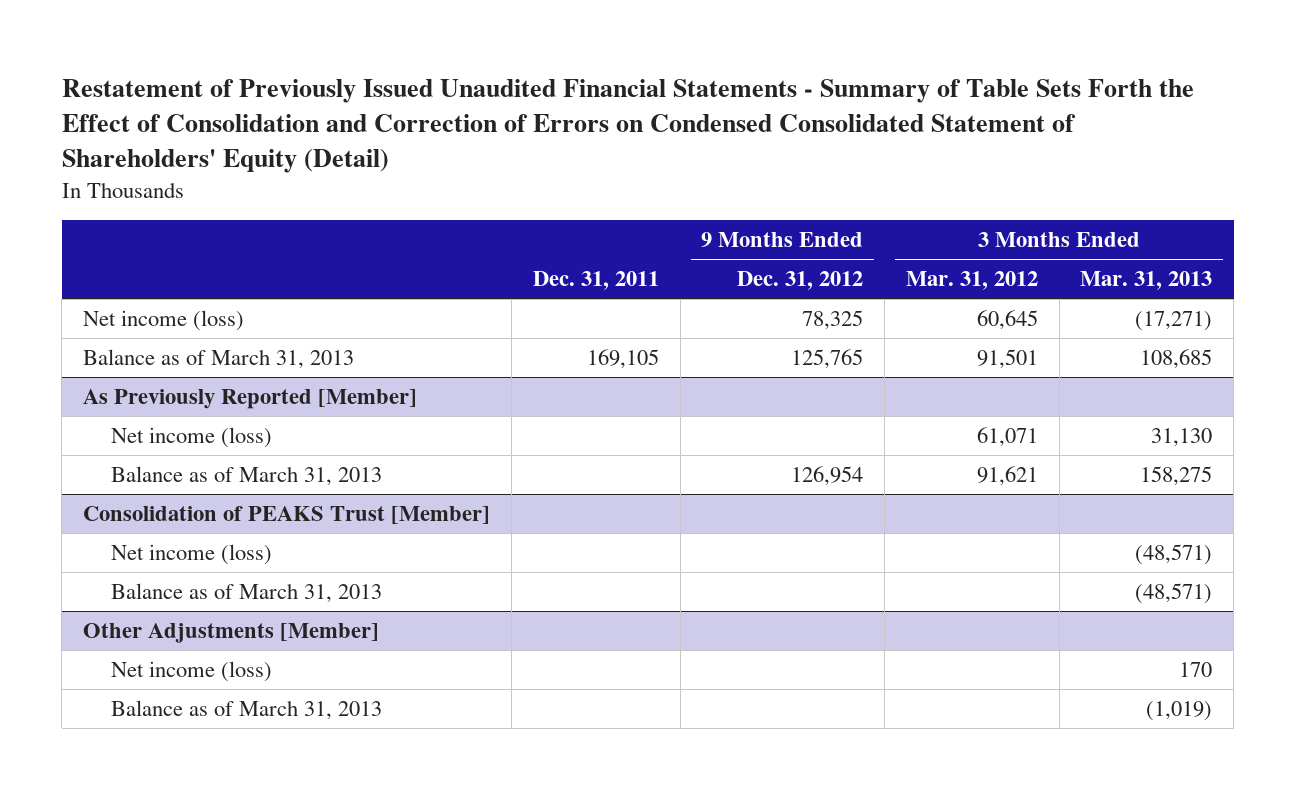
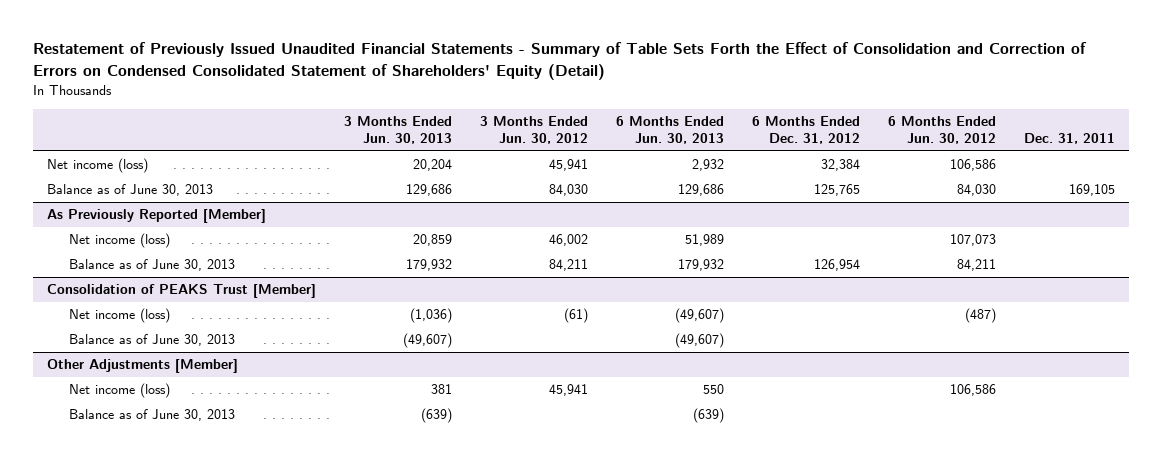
- | Dec. 31, 2011 | 9 Months Ended Dec. 31, 2012 | 3 Months Ended Mar. 31, 2012 | 3 Months Ended Mar. 31, 2013
+ | 3 Months Ended Jun. 30, 2013 | 3 Months Ended Jun. 30, 2012 | 6 Months Ended Jun. 30, 2013 | 6 Months Ended Dec. 31, 2012 | 6 Months Ended Jun. 30, 2012 | Dec. 31, 2011
- Balance as of March 31, 2013 | 169,105 | 125,765 | 91,501 | 108,685
+ Balance as of June 30, 2013 | 129,686 | 84,030 | 129,686 | 125,765 | 84,030 | 169,105
@ As Previously Reported [Member]
- Balance as of March 31, 2013 | | 126,954 | 91,621 | 158,275
+ Balance as of June 30, 2013 | 179,932 | 84,211 | 179,932 | 126,954 | 84,211 |
@ Consolidation of PEAKS Trust [Member]
- Balance as of March 31, 2013 | | | | (48,571)
+ Balance as of June 30, 2013 | (49,607) | | (49,607) | | |
@ Other Adjustments [Member]
- Balance as of March 31, 2013 | | | | (1,019)
+ Balance as of June 30, 2013 | (639) | | (639) | | |

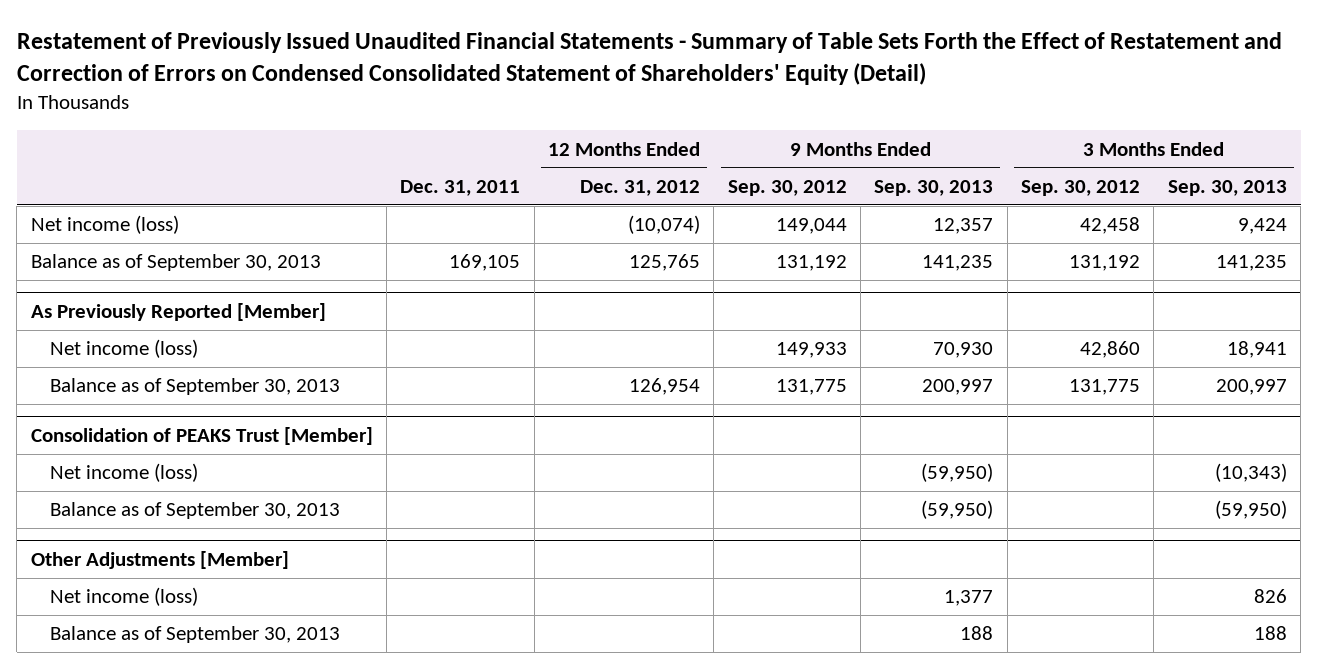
- Restatement of Previously Issued Unaudited Financial Statements - Summary of Table Sets Forth the Effect of Consolidation and Correction of Errors on Condensed Consolidated Statement of Shareholders' Equity (Detail)
+ Restatement of Previously Issued Unaudited Financial Statements - Summary of Table Sets Forth the Effect of Restatement and Correction of Errors on Condensed Consolidated Statement of Shareholders' Equity (Detail)
- | 3 Months Ended Jun. 30, 2013 | 3 Months Ended Jun. 30, 2012 | 6 Months Ended Jun. 30, 2013 | 6 Months Ended Dec. 31, 2012 | 6 Months Ended Jun. 30, 2012 | Dec. 31, 2011
+ | Dec. 31, 2011 | 12 Months Ended Dec. 31, 2012 | 9 Months Ended Sep. 30, 2012 | 9 Months Ended Sep. 30, 2013 | 3 Months Ended Sep. 30, 2012 | 3 Months Ended Sep. 30, 2013
- Balance as of June 30, 2013 | 129,686 | 84,030 | 129,686 | 125,765 | 84,030 | 169,105
+ Balance as of September 30, 2013 | 169,105 | 125,765 | 131,192 | 141,235 | 131,192 | 141,235
@ As Previously Reported [Member]
- Balance as of June 30, 2013 | 179,932 | 84,211 | 179,932 | 126,954 | 84,211 |
+ Balance as of September 30, 2013 | | 126,954 | 131,775 | 200,997 | 131,775 | 200,997
@ Consolidation of PEAKS Trust [Member]
- Balance as of June 30, 2013 | (49,607) | | (49,607) | | |
+ Balance as of September 30, 2013 | | | | (59,950) | | (59,950)
@ Other Adjustments [Member]
- Balance as of June 30, 2013 | (639) | | (639) | | |
+ Balance as of September 30, 2013 | | | | 188 | | 188

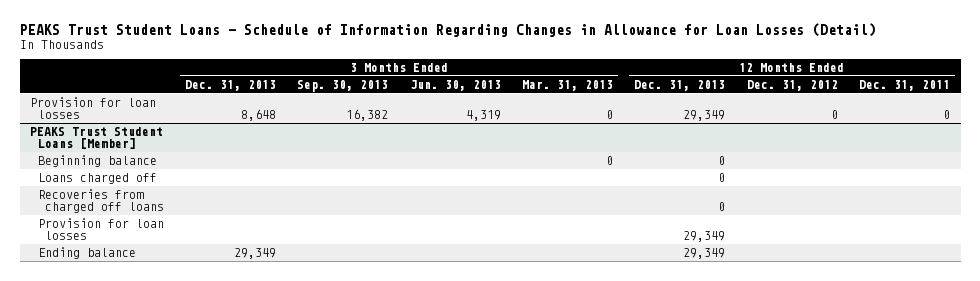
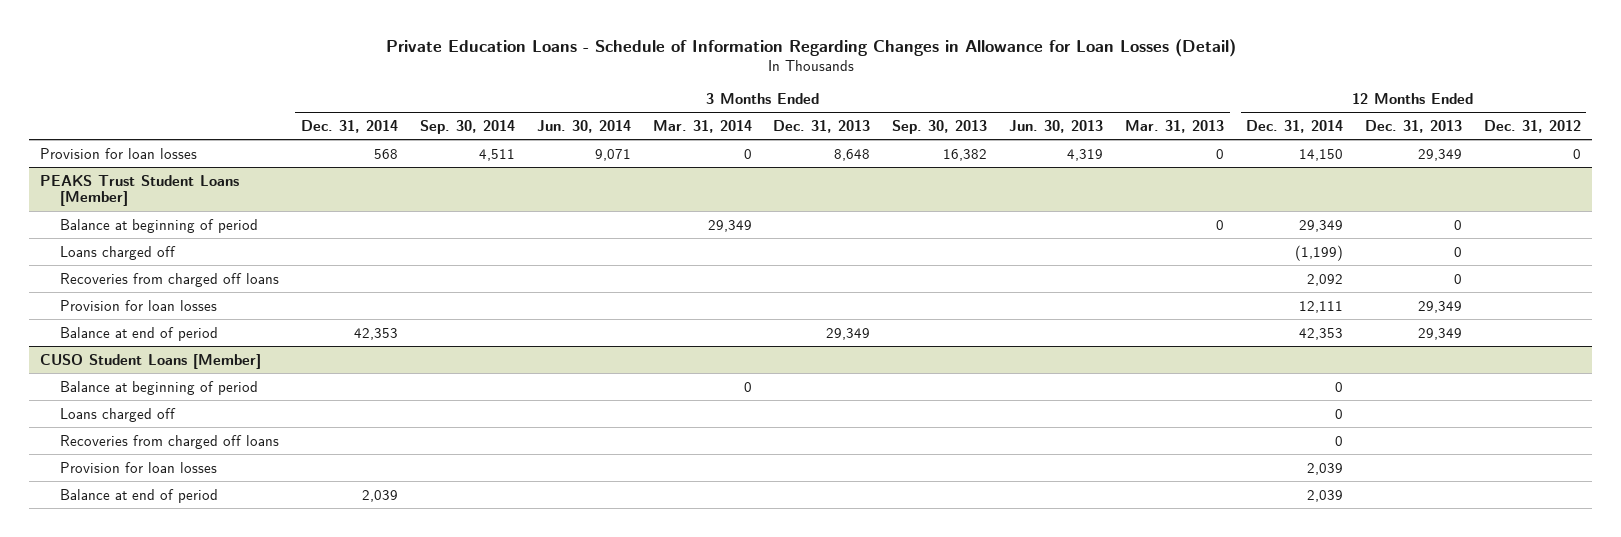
- PEAKS Trust Student Loans - Schedule of Information Regarding Changes in Allowance for Loan Losses (Detail)
+ Private Education Loans - Schedule of Information Regarding Changes in Allowance for Loan Losses (Detail)
- | 3 Months Ended Dec. 31, 2013 | 3 Months Ended Sep. 30, 2013 | 3 Months Ended Jun. 30, 2013 | 3 Months Ended Mar. 31, 2013 | 12 Months Ended Dec. 31, 2013 | 12 Months Ended Dec. 31, 2012 | 12 Months Ended Dec. 31, 2011
+ | 3 Months Ended Dec. 31, 2014 | 3 Months Ended Sep. 30, 2014 | 3 Months Ended Jun. 30, 2014 | 3 Months Ended Mar. 31, 2014 | 3 Months Ended Dec. 31, 2013 | 3 Months Ended Sep. 30, 2013 | 3 Months Ended Jun. 30, 2013 | 3 Months Ended Mar. 31, 2013 | 12 Months Ended Dec. 31, 2014 | 12 Months Ended Dec. 31, 2013 | 12 Months Ended Dec. 31, 2012
@ PEAKS Trust Student Loans [Member]
- Beginning balance | | | | 0 | 0 | |
+ Balance at beginning of period | | | | 29,349 | | | | 0 | 29,349 | 0 |
- Ending balance | 29,349 | | | | 29,349 | |
+ Balance at end of period | 42,353 | | | | 29,349 | | | | 42,353 | 29,349 |
+ CUSO Student Loans [Member]
+ Balance at beginning of period | | | | 0 | | | | | 0 | |
+ Loans charged off | | | | | | | | | 0 | |
+ Recoveries from charged off loans | | | | | | | | | 0 | |
+ Provision for loan losses | | | | | | | | | 2,039 | |
+ Balance at end of period | 2,039 | | | | | | | | 2,039 | |

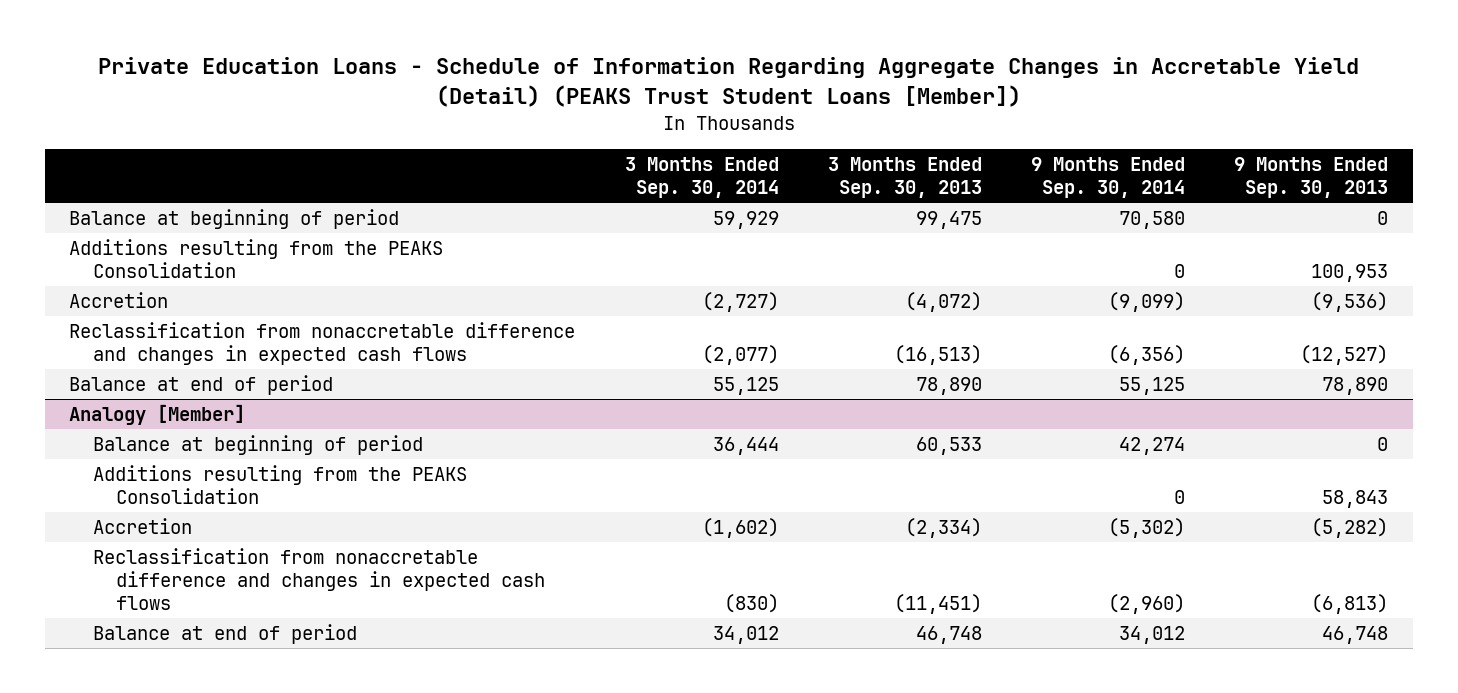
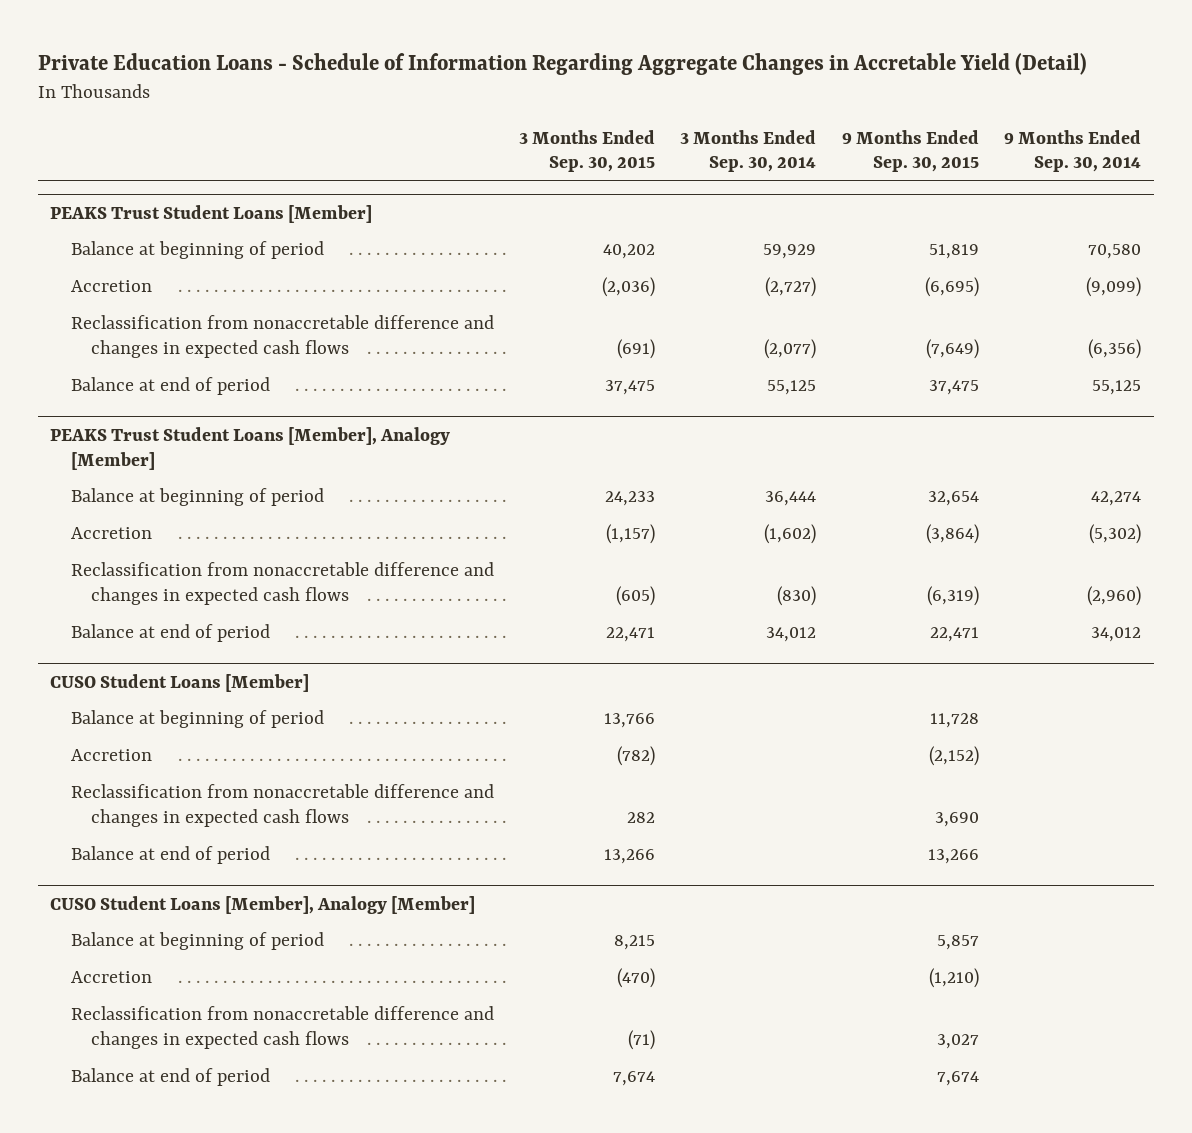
- Private Education Loans - Schedule of Information Regarding Aggregate Changes in Accretable Yield (Detail) (PEAKS Trust Student Loans [Member])
+ Private Education Loans - Schedule of Information Regarding Aggregate Changes in Accretable Yield (Detail)
- | 3 Months Ended Sep. 30, 2014 | 3 Months Ended Sep. 30, 2013 | 9 Months Ended Sep. 30, 2014 | 9 Months Ended Sep. 30, 2013
+ | 3 Months Ended Sep. 30, 2015 | 3 Months Ended Sep. 30, 2014 | 9 Months Ended Sep. 30, 2015 | 9 Months Ended Sep. 30, 2014
+ PEAKS Trust Student Loans [Member]
- Additions resulting from the PEAKS Consolidation | | | 0 | 100,953
- Analogy [Member]
+ PEAKS Trust Student Loans [Member], Analogy [Member]
- Additions resulting from the PEAKS Consolidation | | | 0 | 58,843
+ CUSO Student Loans [Member]
+ Balance at beginning of period | 13,766 | | 11,728 |
+ Accretion | (782) | | (2,152) |
+ Reclassification from nonaccretable difference and changes in expected cash flows | 282 | | 3,690 |
+ Balance at end of period | 13,266 | | 13,266 |
+ CUSO Student Loans [Member], Analogy [Member]
+ Balance at beginning of period | 8,215 | | 5,857 |
+ Accretion | (470) | | (1,210) |
+ Reclassification from nonaccretable difference and changes in expected cash flows | (71) | | 3,027 |
+ Balance at end of period | 7,674 | | 7,674 |

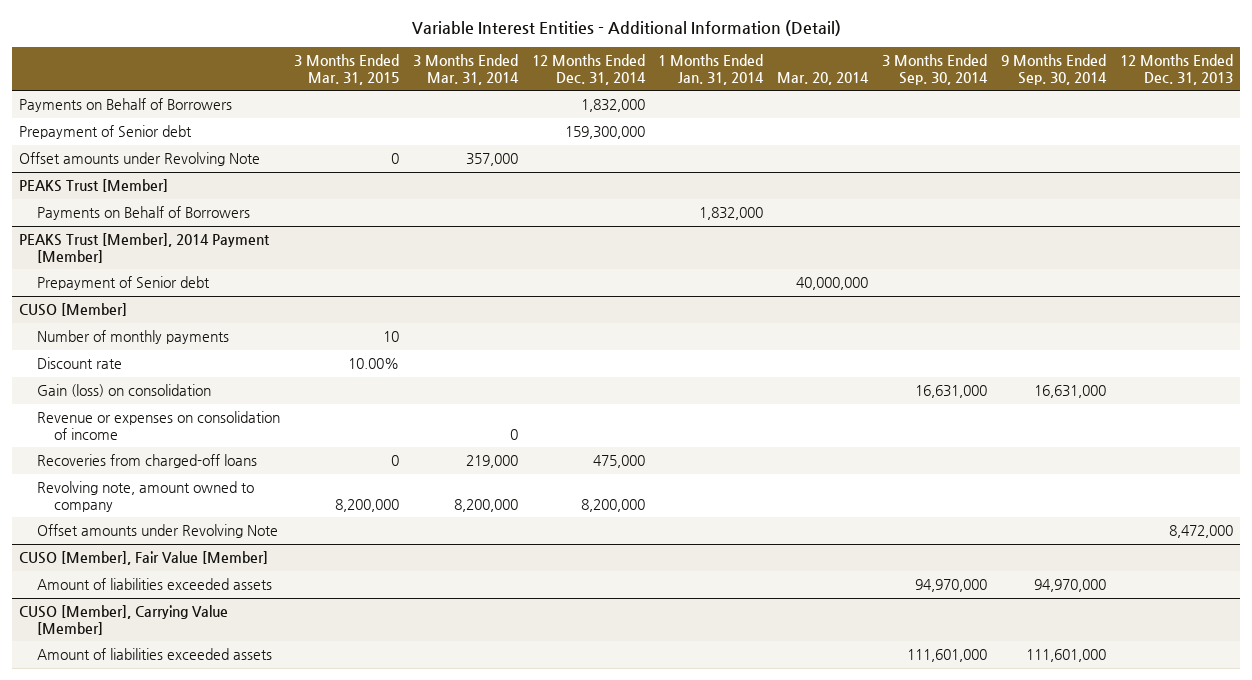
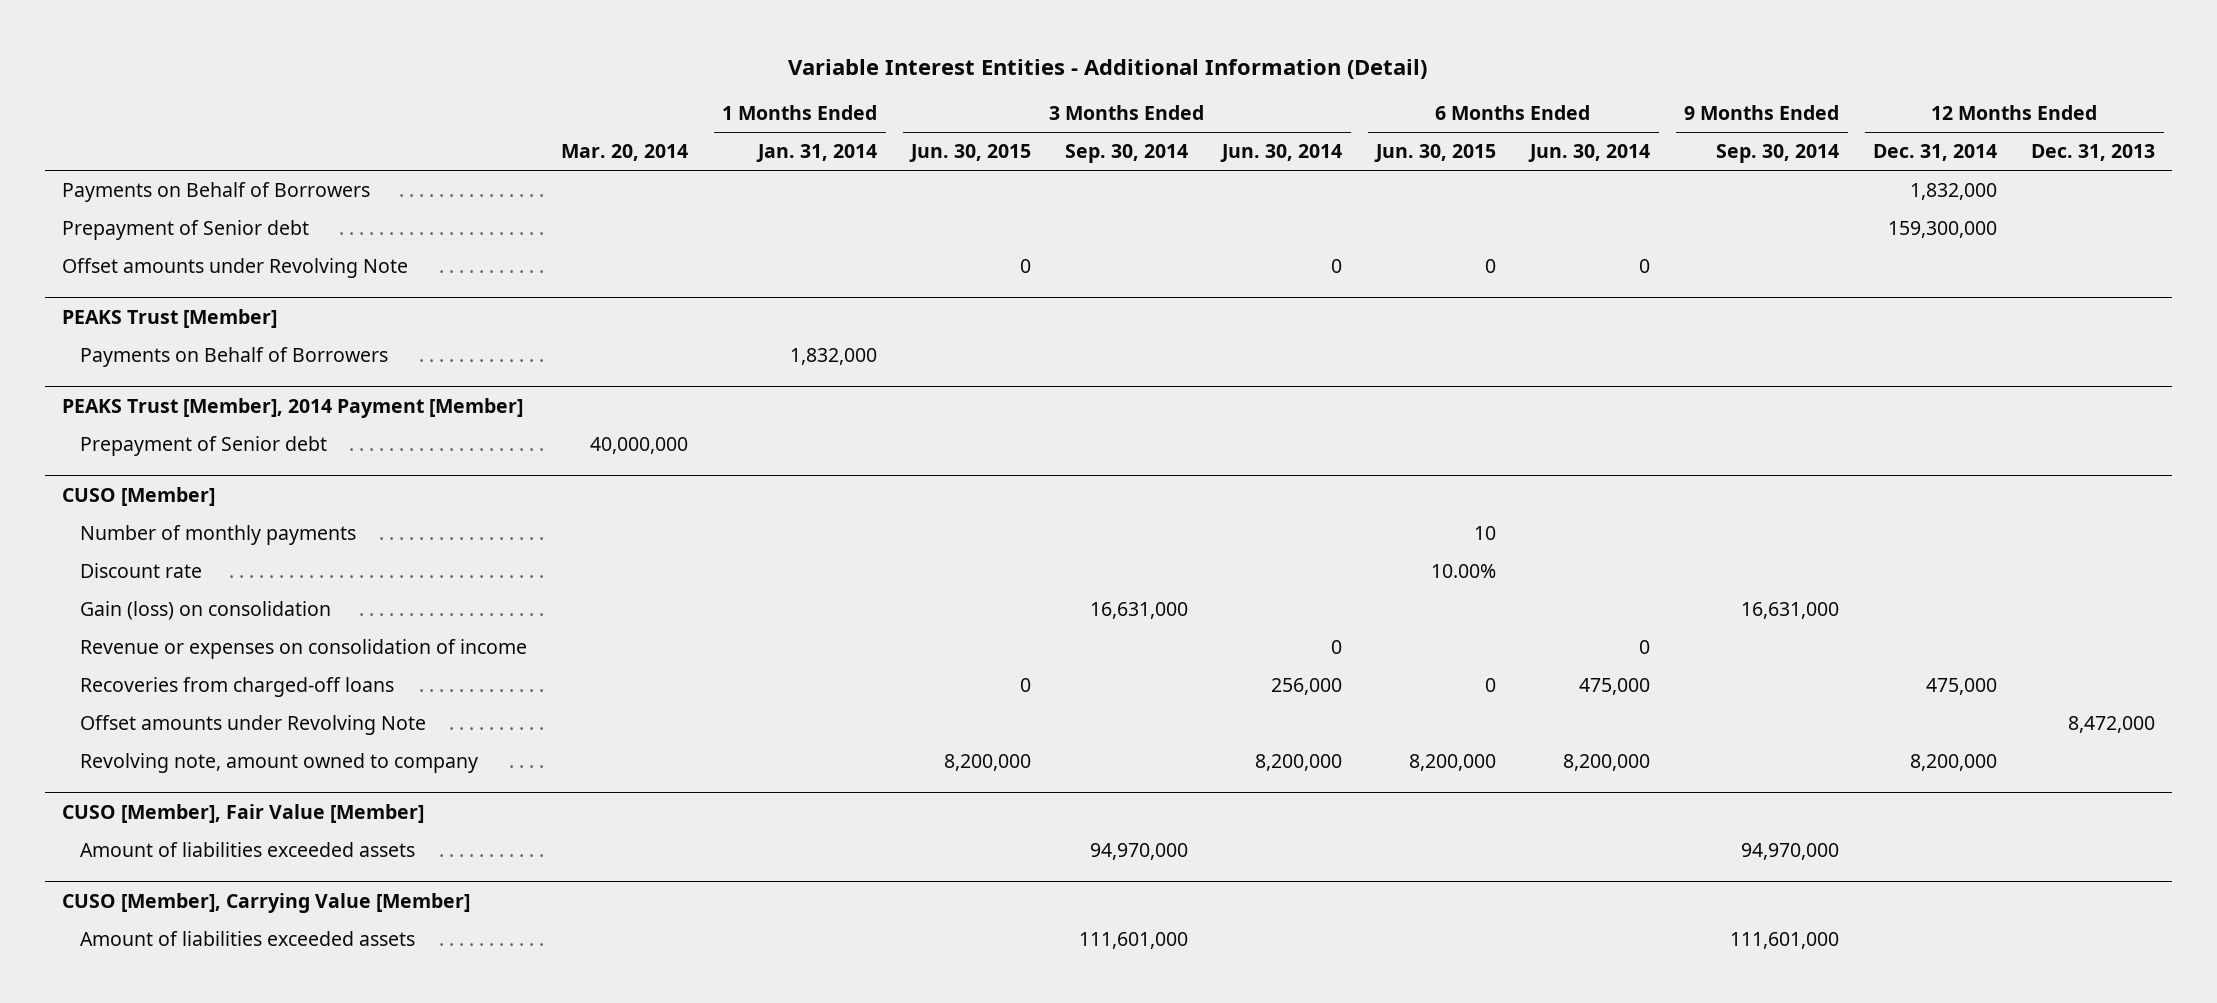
- | 3 Months Ended Mar. 31, 2015 | 3 Months Ended Mar. 31, 2014 | 12 Months Ended Dec. 31, 2014 | 1 Months Ended Jan. 31, 2014 | Mar. 20, 2014 | 3 Months Ended Sep. 30, 2014 | 9 Months Ended Sep. 30, 2014 | 12 Months Ended Dec. 31, 2013
+ | Mar. 20, 2014 | 1 Months Ended Jan. 31, 2014 | 3 Months Ended Jun. 30, 2015 | 3 Months Ended Sep. 30, 2014 | 3 Months Ended Jun. 30, 2014 | 6 Months Ended Jun. 30, 2015 | 6 Months Ended Jun. 30, 2014 | 9 Months Ended Sep. 30, 2014 | 12 Months Ended Dec. 31, 2014 | 12 Months Ended Dec. 31, 2013
@ CUSO [Member]
moved down: Revolving note, amount owned to company | | | 8,200,000 | | 8,200,000 | 8,200,000 | 8,200,000 | | 8,200,000 |

